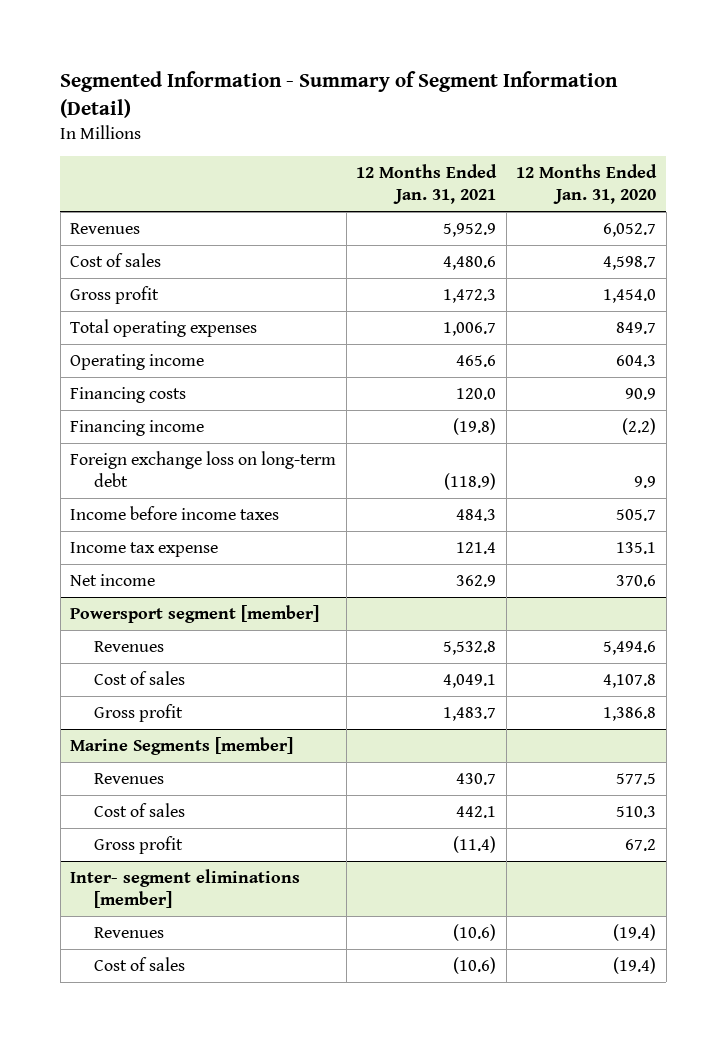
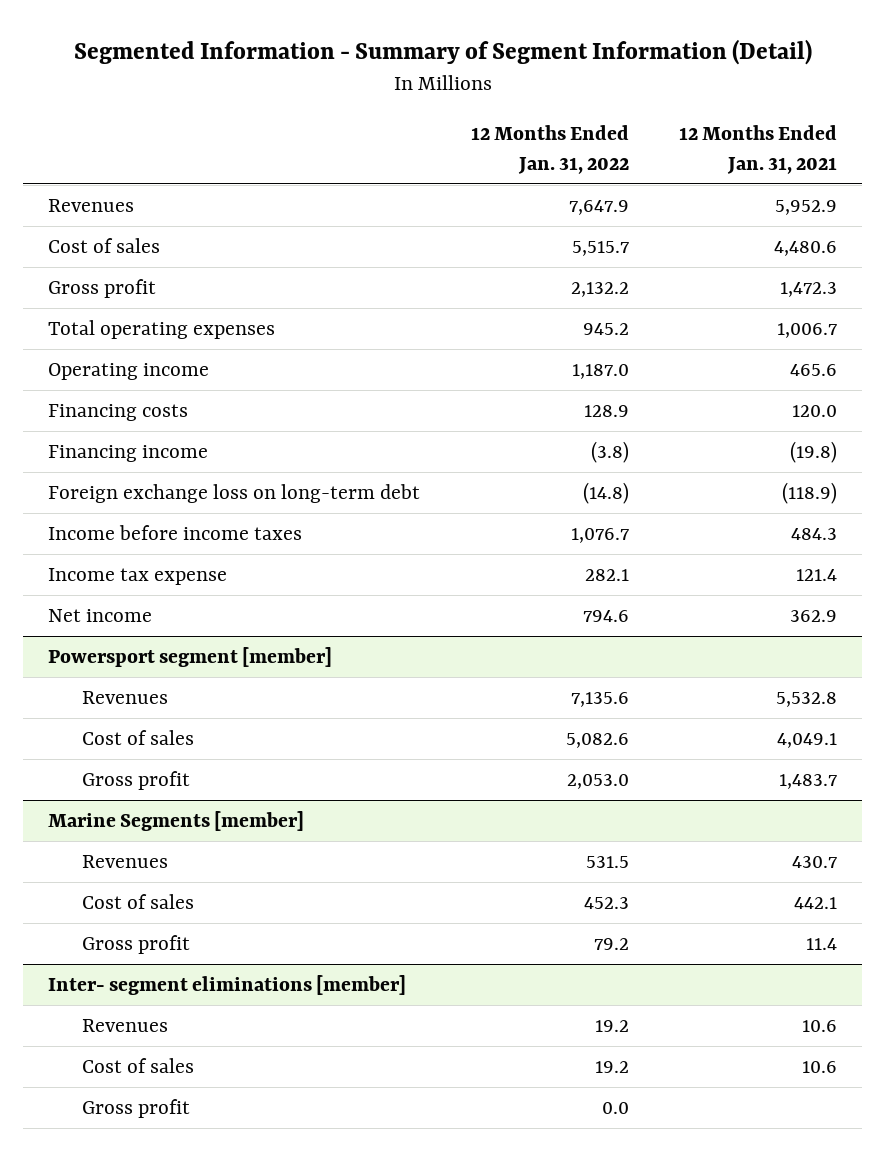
- | 12 Months Ended Jan. 31, 2021 | 12 Months Ended Jan. 31, 2020
+ | 12 Months Ended Jan. 31, 2022 | 12 Months Ended Jan. 31, 2021
@ Marine Segments [member]
- Gross profit | (11.4) | 67.2
+ Gross profit | 79.2 | 11.4
@ Inter- segment eliminations [member]
- Revenues | (10.6) | (19.4)
- Cost of sales | (10.6) | (19.4)
+ Revenues | 19.2 | 10.6
+ Cost of sales | 19.2 | 10.6
+ Gross profit | 0.0 |

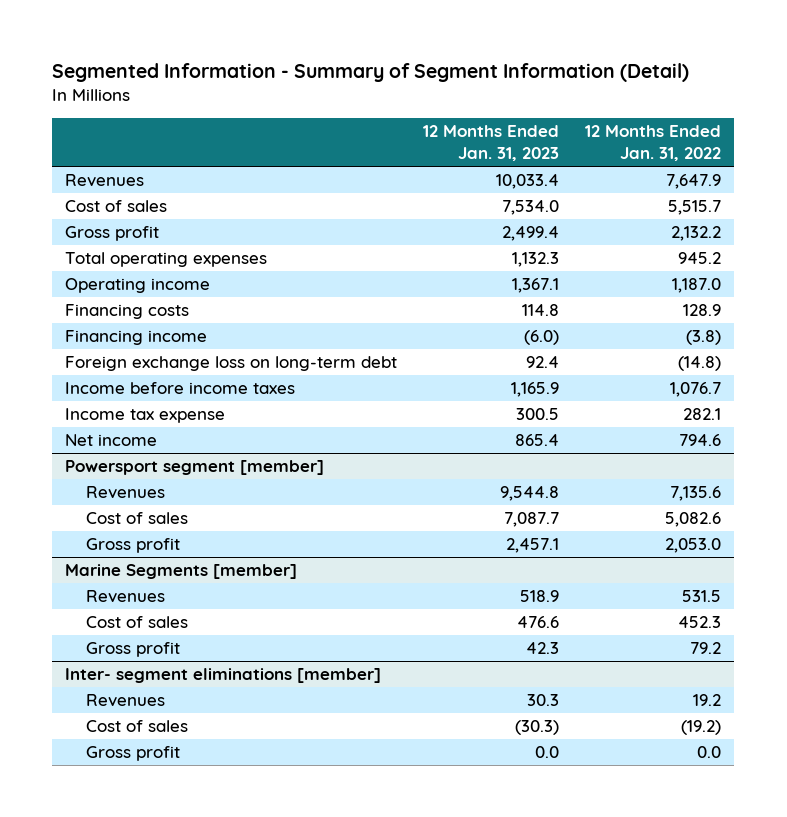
- | 12 Months Ended Jan. 31, 2022 | 12 Months Ended Jan. 31, 2021
+ | 12 Months Ended Jan. 31, 2023 | 12 Months Ended Jan. 31, 2022
@ Inter- segment eliminations [member]
- Cost of sales | 19.2 | 10.6
+ Cost of sales | (30.3) | (19.2)

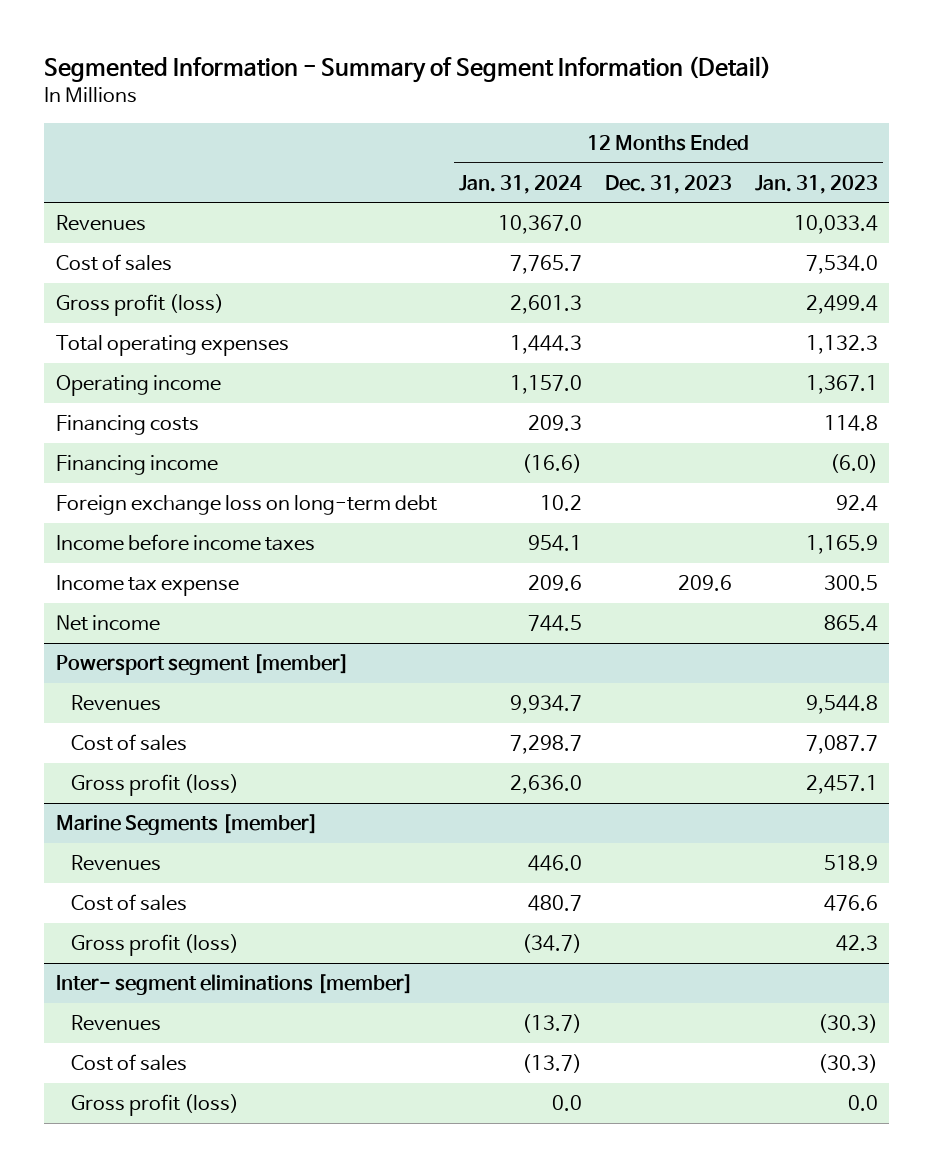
- | 12 Months Ended Jan. 31, 2023 | 12 Months Ended Jan. 31, 2022
+ | 12 Months Ended Jan. 31, 2024 | 12 Months Ended Dec. 31, 2023 | 12 Months Ended Jan. 31, 2023
- Gross profit | 2,499.4 | 2,132.2
+ Gross profit (loss) | 2,601.3 | | 2,499.4
@ Powersport segment [member]
- Gross profit | 2,457.1 | 2,053.0
+ Gross profit (loss) | 2,636.0 | | 2,457.1
@ Marine Segments [member]
- Gross profit | 42.3 | 79.2
+ Gross profit (loss) | (34.7) | | 42.3
@ Inter- segment eliminations [member]
- Revenues | 30.3 | 19.2
+ Revenues | (13.7) | | (30.3)
- Gross profit | 0.0 | 0.0
+ Gross profit (loss) | 0.0 | | 0.0

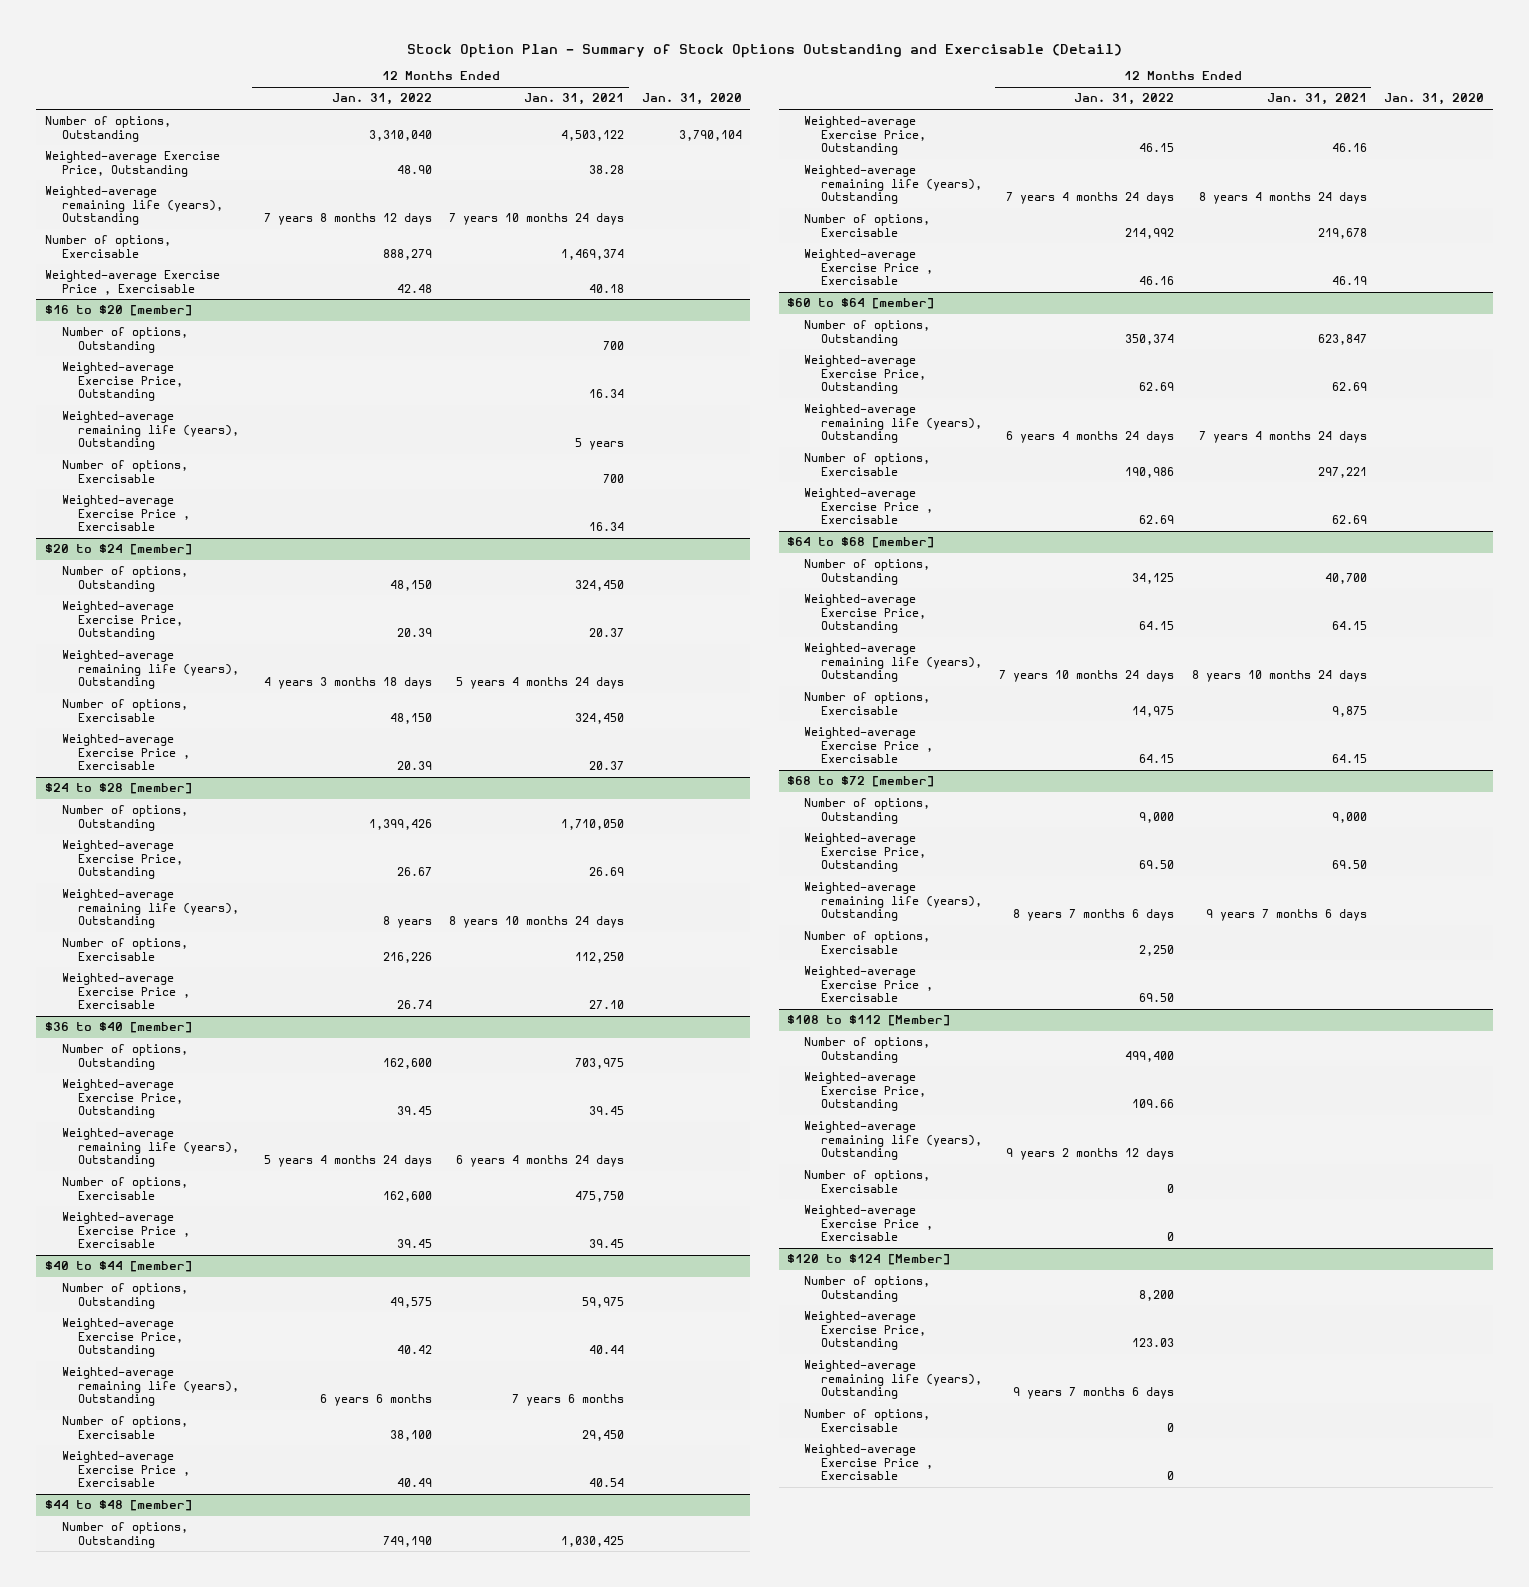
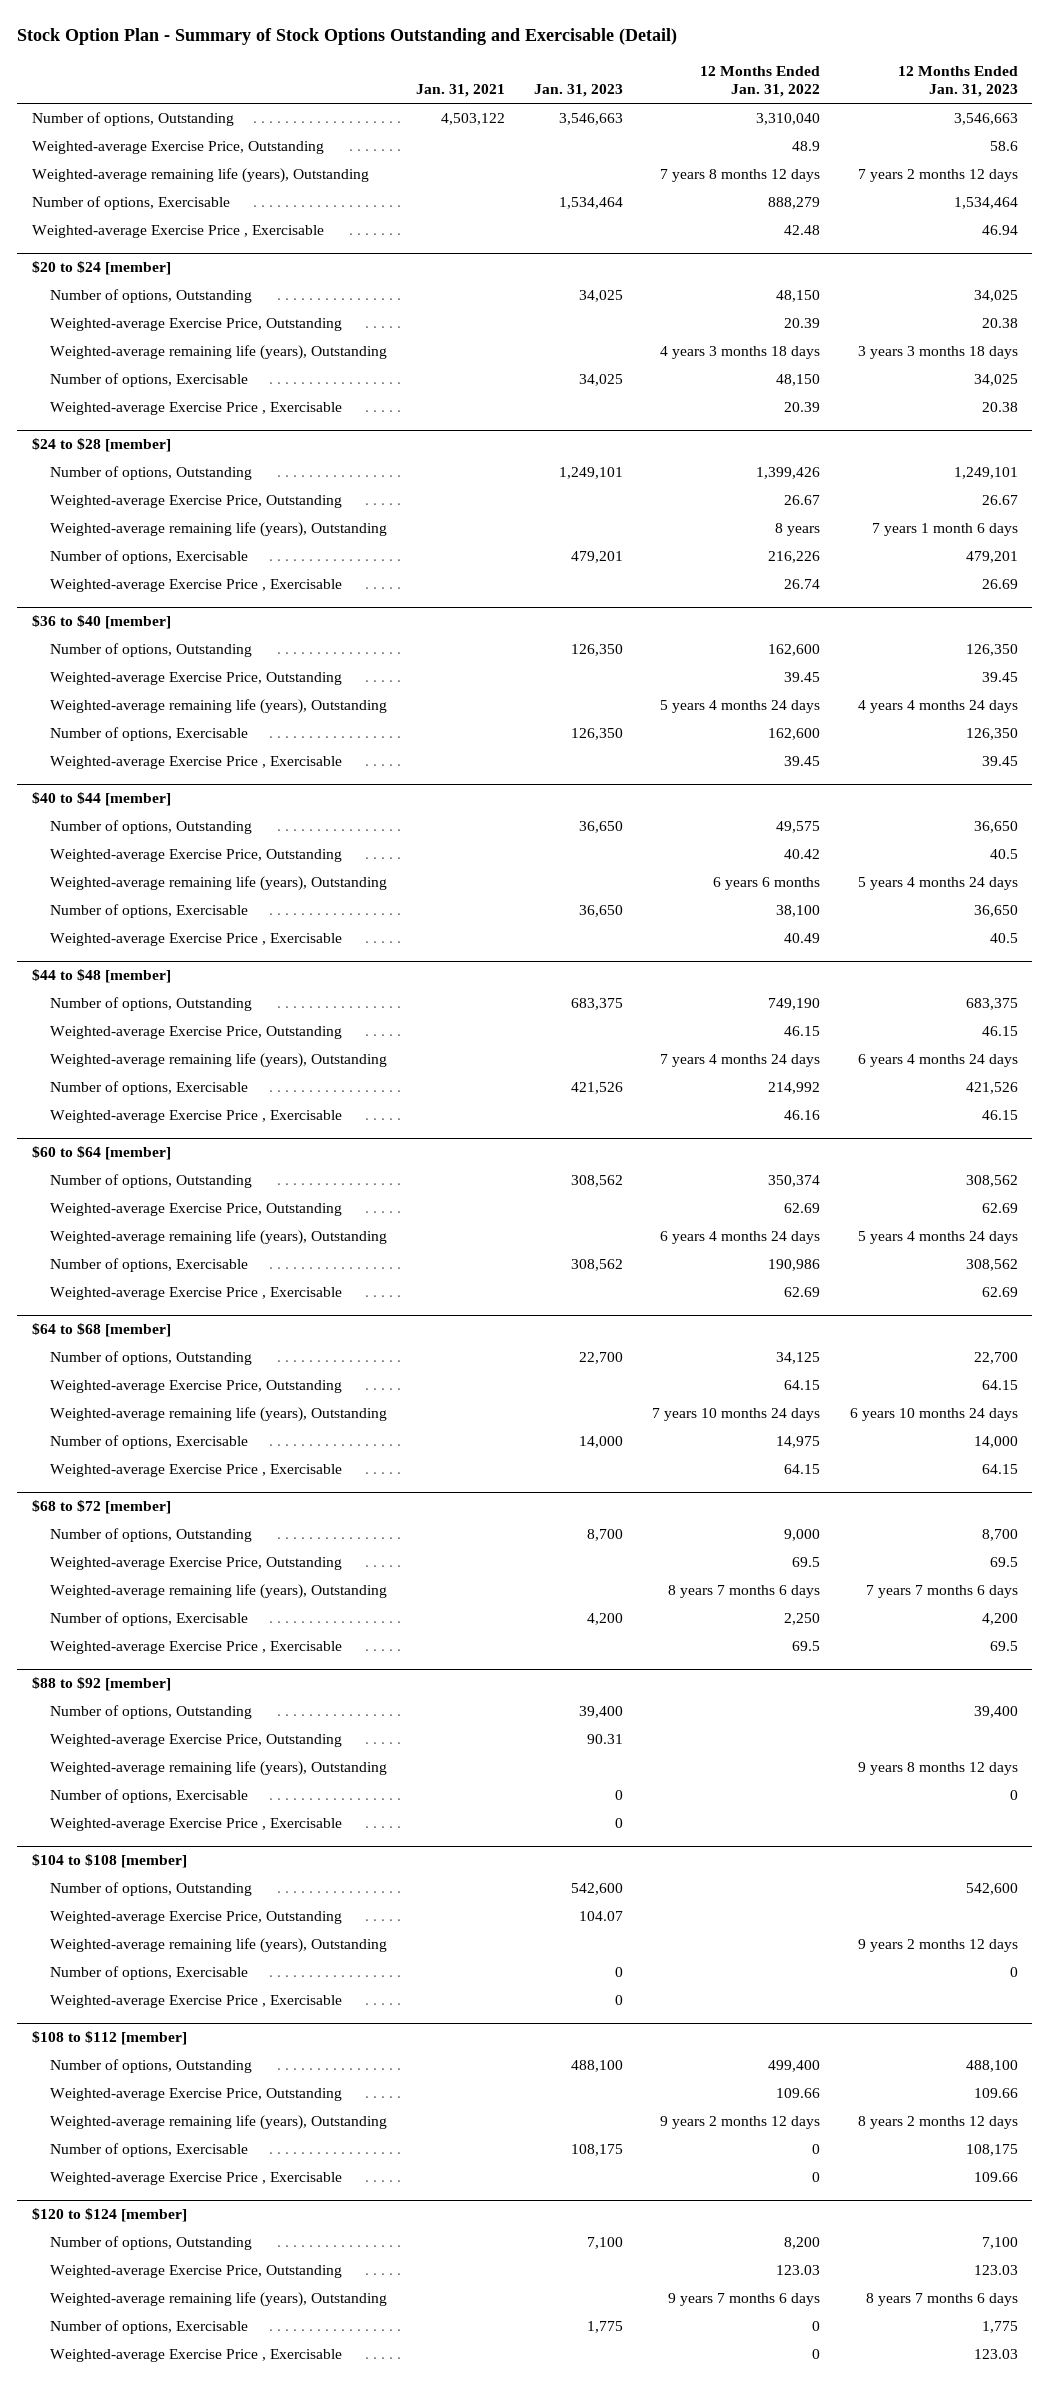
- | 12 Months Ended Jan. 31, 2022 | 12 Months Ended Jan. 31, 2021 | Jan. 31, 2020
+ | Jan. 31, 2021 | Jan. 31, 2023 | 12 Months Ended Jan. 31, 2022 | 12 Months Ended Jan. 31, 2023
- Weighted-average Exercise Price, Outstanding | 48.90 | 38.28 |
+ Weighted-average Exercise Price, Outstanding | | | 48.9 | 58.6
- $16 to $20 [member]
- Number of options, Outstanding | | 700 |
- Weighted-average Exercise Price, Outstanding | | 16.34 |
- Weighted-average remaining life (years), Outstanding | | 5 years |
- Number of options, Exercisable | | 700 |
- Weighted-average Exercise Price , Exercisable | | 16.34 |
@ $68 to $72 [member]
- Weighted-average Exercise Price, Outstanding | 69.50 | 69.50 |
+ Weighted-average Exercise Price, Outstanding | | | 69.5 | 69.5
- Weighted-average Exercise Price , Exercisable | 69.50 | |
- $108 to $112 [Member]
@ $68 to $72 [member]
+ Weighted-average Exercise Price , Exercisable | | | 69.5 | 69.5
+ $88 to $92 [member]
+ Number of options, Outstanding | | 39,400 | | 39,400
+ Weighted-average Exercise Price, Outstanding | | 90.31 | |
+ Weighted-average remaining life (years), Outstanding | | | | 9 years 8 months 12 days
+ Number of options, Exercisable | | 0 | | 0
+ Weighted-average Exercise Price , Exercisable | | 0 | |
+ $104 to $108 [member]
+ Number of options, Outstanding | | 542,600 | | 542,600
+ Weighted-average Exercise Price, Outstanding | | 104.07 | |
+ Weighted-average remaining life (years), Outstanding | | | | 9 years 2 months 12 days
+ Number of options, Exercisable | | 0 | | 0
+ Weighted-average Exercise Price , Exercisable | | 0 | |
+ $108 to $112 [member]
- $120 to $124 [Member]
+ $120 to $124 [member]

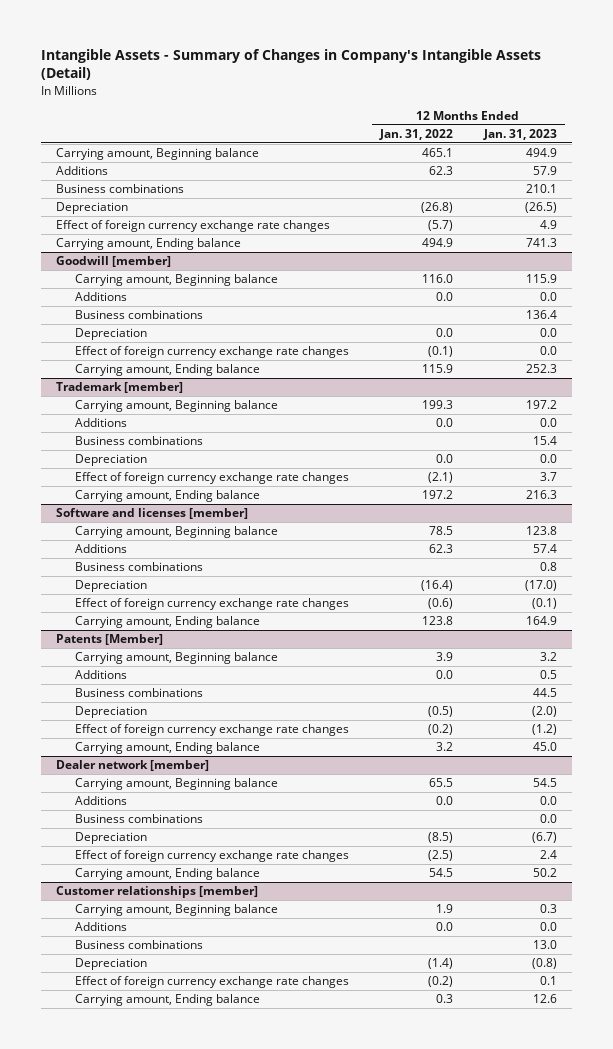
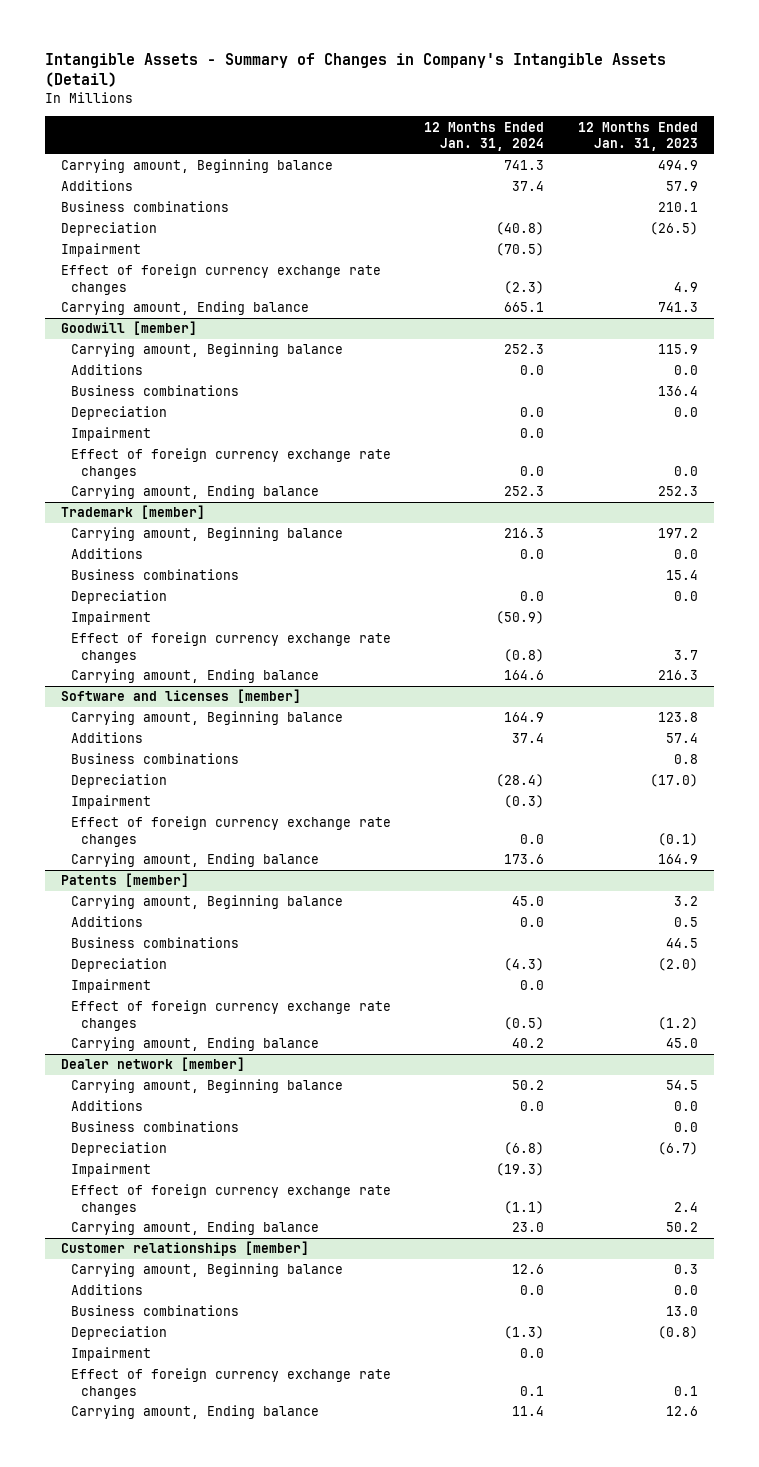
- | 12 Months Ended Jan. 31, 2022 | 12 Months Ended Jan. 31, 2023
+ | 12 Months Ended Jan. 31, 2024 | 12 Months Ended Jan. 31, 2023
+ Impairment | (70.5) |
@ Goodwill [member]
+ Impairment | 0.0 |
@ Trademark [member]
+ Impairment | (50.9) |
@ Software and licenses [member]
+ Impairment | (0.3) |
- Patents [Member]
+ Patents [member]
+ Impairment | 0.0 |
@ Dealer network [member]
+ Impairment | (19.3) |
@ Customer relationships [member]
+ Impairment | 0.0 |

